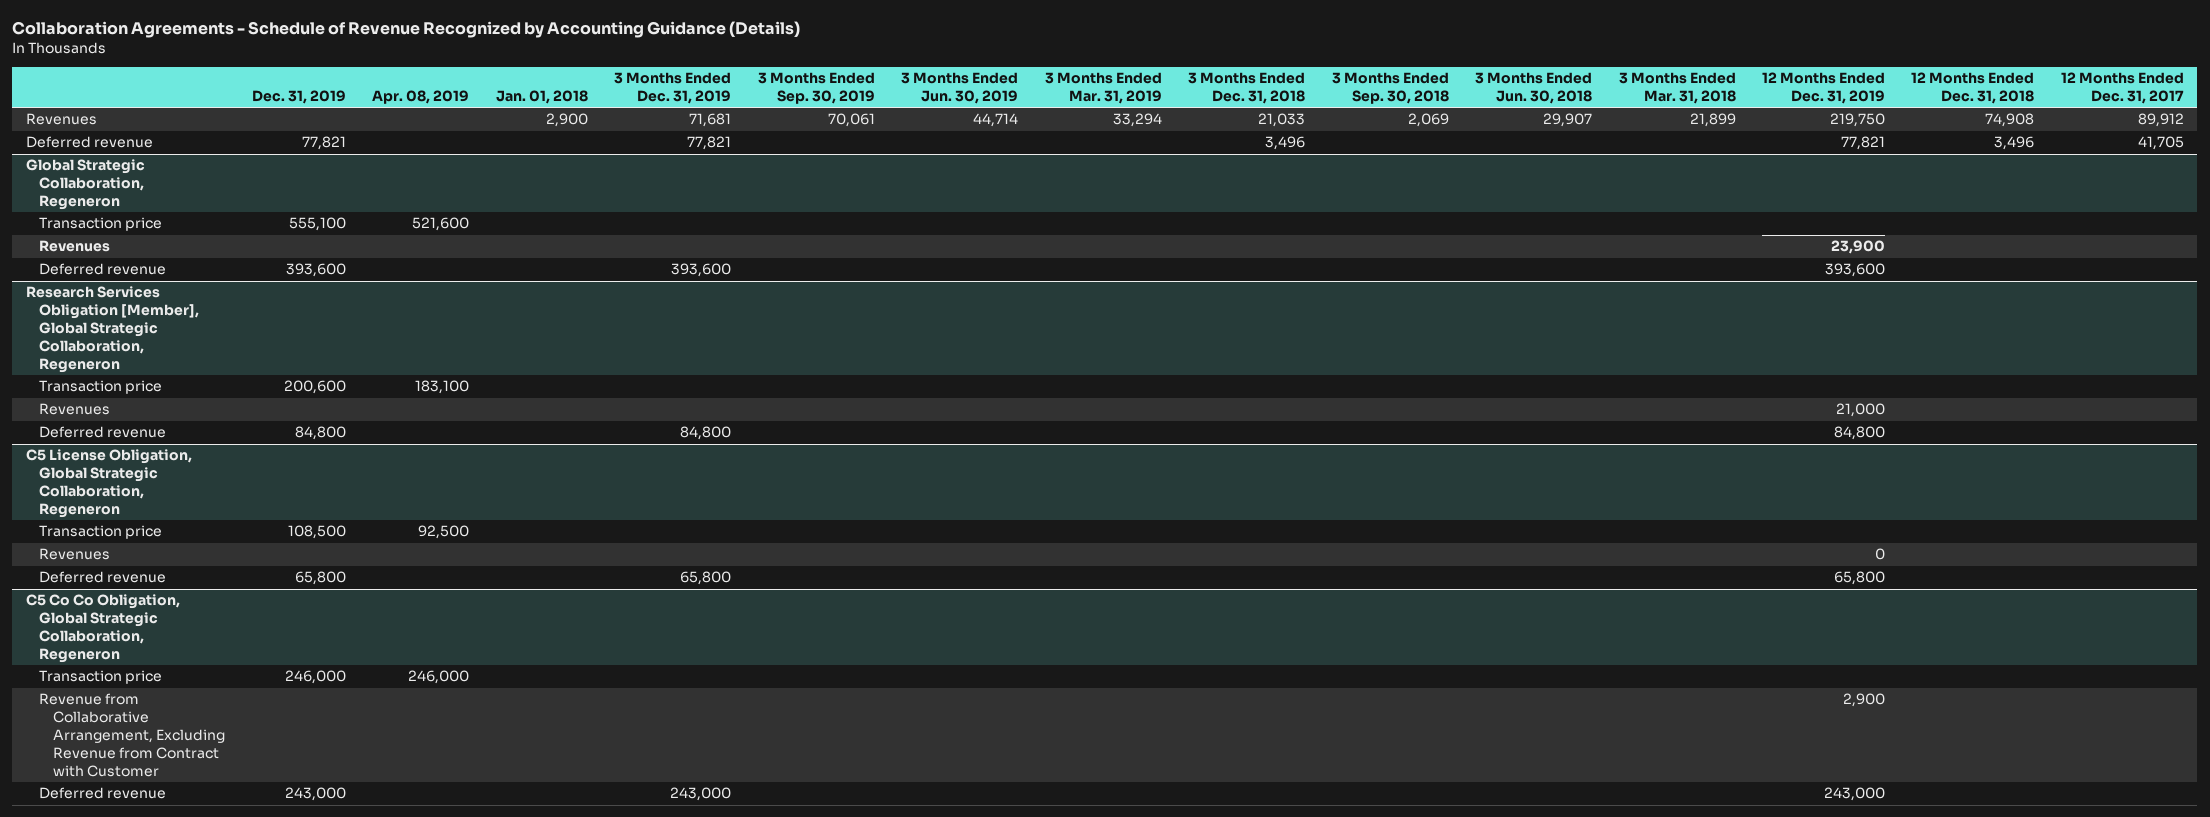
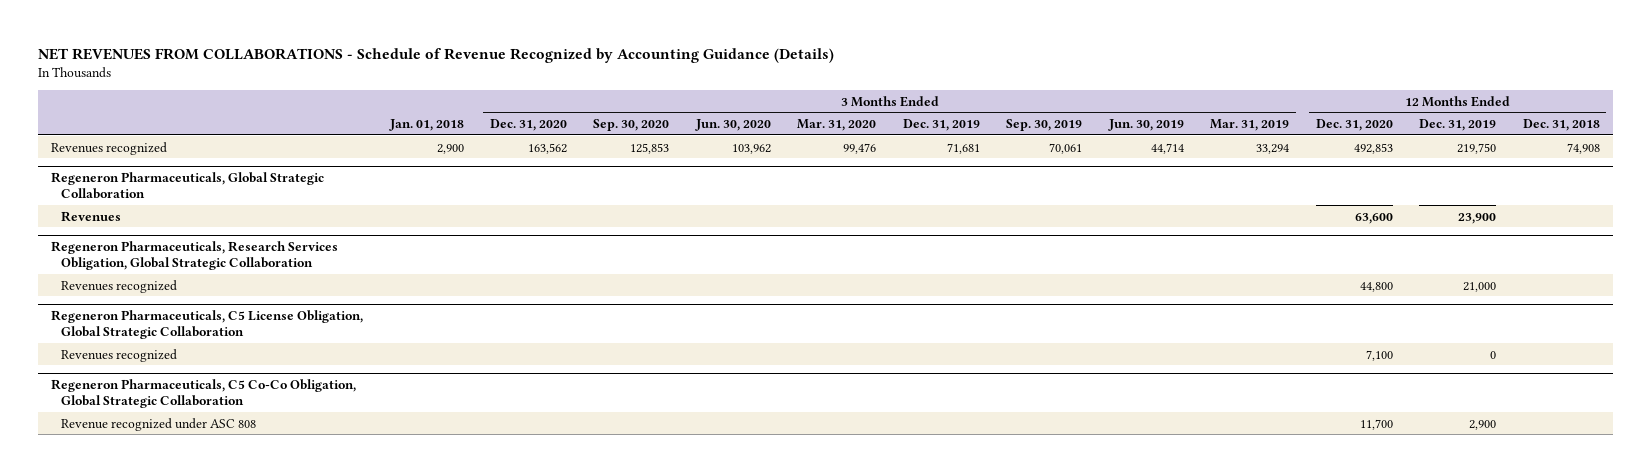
- Collaboration Agreements - Schedule of Revenue Recognized by Accounting Guidance (Details)
+ NET REVENUES FROM COLLABORATIONS - Schedule of Revenue Recognized by Accounting Guidance (Details)
- | Dec. 31, 2019 | Apr. 08, 2019 | Jan. 01, 2018 | 3 Months Ended Dec. 31, 2019 | 3 Months Ended Sep. 30, 2019 | 3 Months Ended Jun. 30, 2019 | 3 Months Ended Mar. 31, 2019 | 3 Months Ended Dec. 31, 2018 | 3 Months Ended Sep. 30, 2018 | 3 Months Ended Jun. 30, 2018 | 3 Months Ended Mar. 31, 2018 | 12 Months Ended Dec. 31, 2019 | 12 Months Ended Dec. 31, 2018 | 12 Months Ended Dec. 31, 2017
+ | Jan. 01, 2018 | 3 Months Ended Dec. 31, 2020 | 3 Months Ended Sep. 30, 2020 | 3 Months Ended Jun. 30, 2020 | 3 Months Ended Mar. 31, 2020 | 3 Months Ended Dec. 31, 2019 | 3 Months Ended Sep. 30, 2019 | 3 Months Ended Jun. 30, 2019 | 3 Months Ended Mar. 31, 2019 | 12 Months Ended Dec. 31, 2020 | 12 Months Ended Dec. 31, 2019 | 12 Months Ended Dec. 31, 2018
- Revenues | | | 2,900 | 71,681 | 70,061 | 44,714 | 33,294 | 21,033 | 2,069 | 29,907 | 21,899 | 219,750 | 74,908 | 89,912
- Deferred revenue | 77,821 | | | 77,821 | | | | 3,496 | | | | 77,821 | 3,496 | 41,705
- Global Strategic Collaboration, Regeneron
- Transaction price | 555,100 | 521,600 | | | | | | | | | | | |
+ Revenues recognized | 2,900 | 163,562 | 125,853 | 103,962 | 99,476 | 71,681 | 70,061 | 44,714 | 33,294 | 492,853 | 219,750 | 74,908
+ Regeneron Pharmaceuticals, Global Strategic Collaboration
- Deferred revenue | 393,600 | | | 393,600 | | | | | | | | 393,600 | |
- Research Services Obligation [Member], Global Strategic Collaboration, Regeneron
- Transaction price | 200,600 | 183,100 | | | | | | | | | | | |
- Revenues | | | | | | | | | | | | 21,000 | |
- Deferred revenue | 84,800 | | | 84,800 | | | | | | | | 84,800 | |
- C5 License Obligation, Global Strategic Collaboration, Regeneron
- Transaction price | 108,500 | 92,500 | | | | | | | | | | | |
- Revenues | | | | | | | | | | | | 0 | |
- Deferred revenue | 65,800 | | | 65,800 | | | | | | | | 65,800 | |
- C5 Co Co Obligation, Global Strategic Collaboration, Regeneron
- Transaction price | 246,000 | 246,000 | | | | | | | | | | | |
- Revenue from Collaborative Arrangement, Excluding Revenue from Contract with Customer | | | | | | | | | | | | 2,900 | |
- Deferred revenue | 243,000 | | | 243,000 | | | | | | | | 243,000 | |
+ Regeneron Pharmaceuticals, Research Services Obligation, Global Strategic Collaboration
+ Revenues recognized | | | | | | | | | | 44,800 | 21,000 |
+ Regeneron Pharmaceuticals, C5 License Obligation, Global Strategic Collaboration
+ Revenues recognized | | | | | | | | | | 7,100 | 0 |
+ Regeneron Pharmaceuticals, C5 Co-Co Obligation, Global Strategic Collaboration
+ Revenue recognized under ASC 808 | | | | | | | | | | 11,700 | 2,900 |

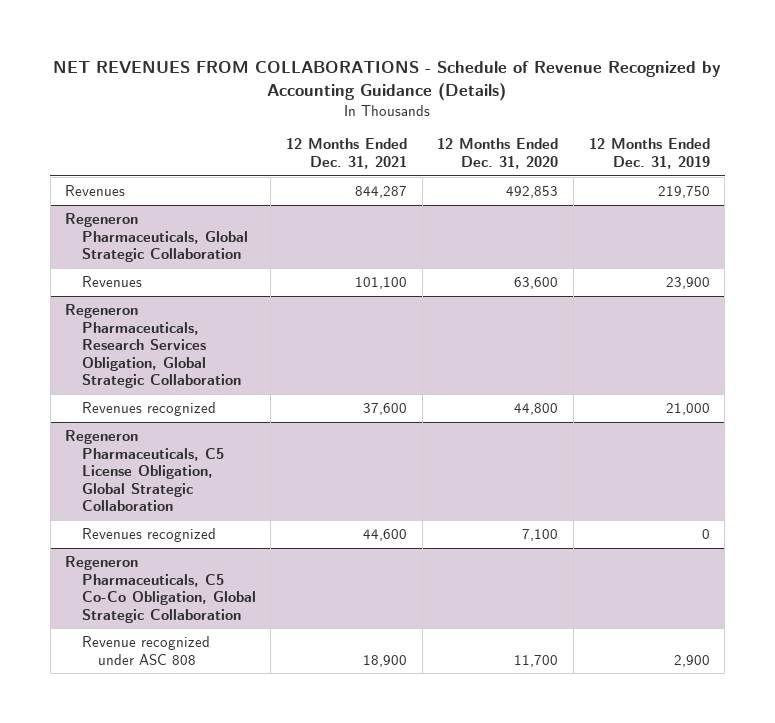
- | Jan. 01, 2018 | 3 Months Ended Dec. 31, 2020 | 3 Months Ended Sep. 30, 2020 | 3 Months Ended Jun. 30, 2020 | 3 Months Ended Mar. 31, 2020 | 3 Months Ended Dec. 31, 2019 | 3 Months Ended Sep. 30, 2019 | 3 Months Ended Jun. 30, 2019 | 3 Months Ended Mar. 31, 2019 | 12 Months Ended Dec. 31, 2020 | 12 Months Ended Dec. 31, 2019 | 12 Months Ended Dec. 31, 2018
+ | 12 Months Ended Dec. 31, 2021 | 12 Months Ended Dec. 31, 2020 | 12 Months Ended Dec. 31, 2019
- Revenues recognized | 2,900 | 163,562 | 125,853 | 103,962 | 99,476 | 71,681 | 70,061 | 44,714 | 33,294 | 492,853 | 219,750 | 74,908
+ Revenues | 844,287 | 492,853 | 219,750

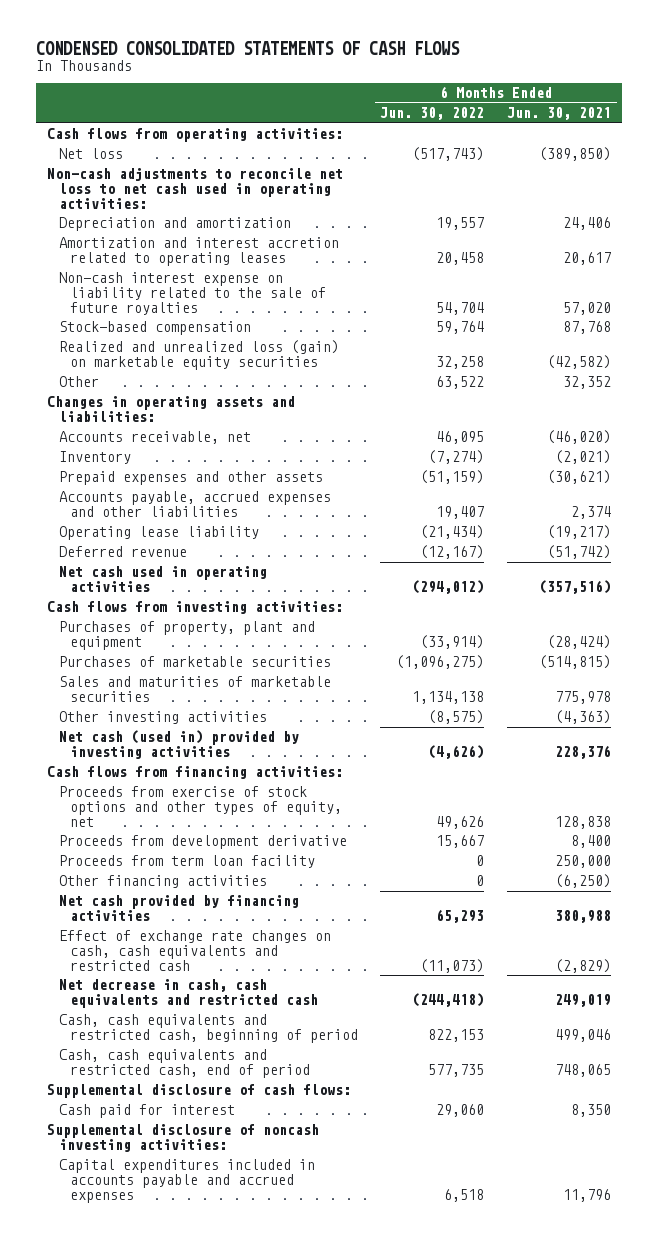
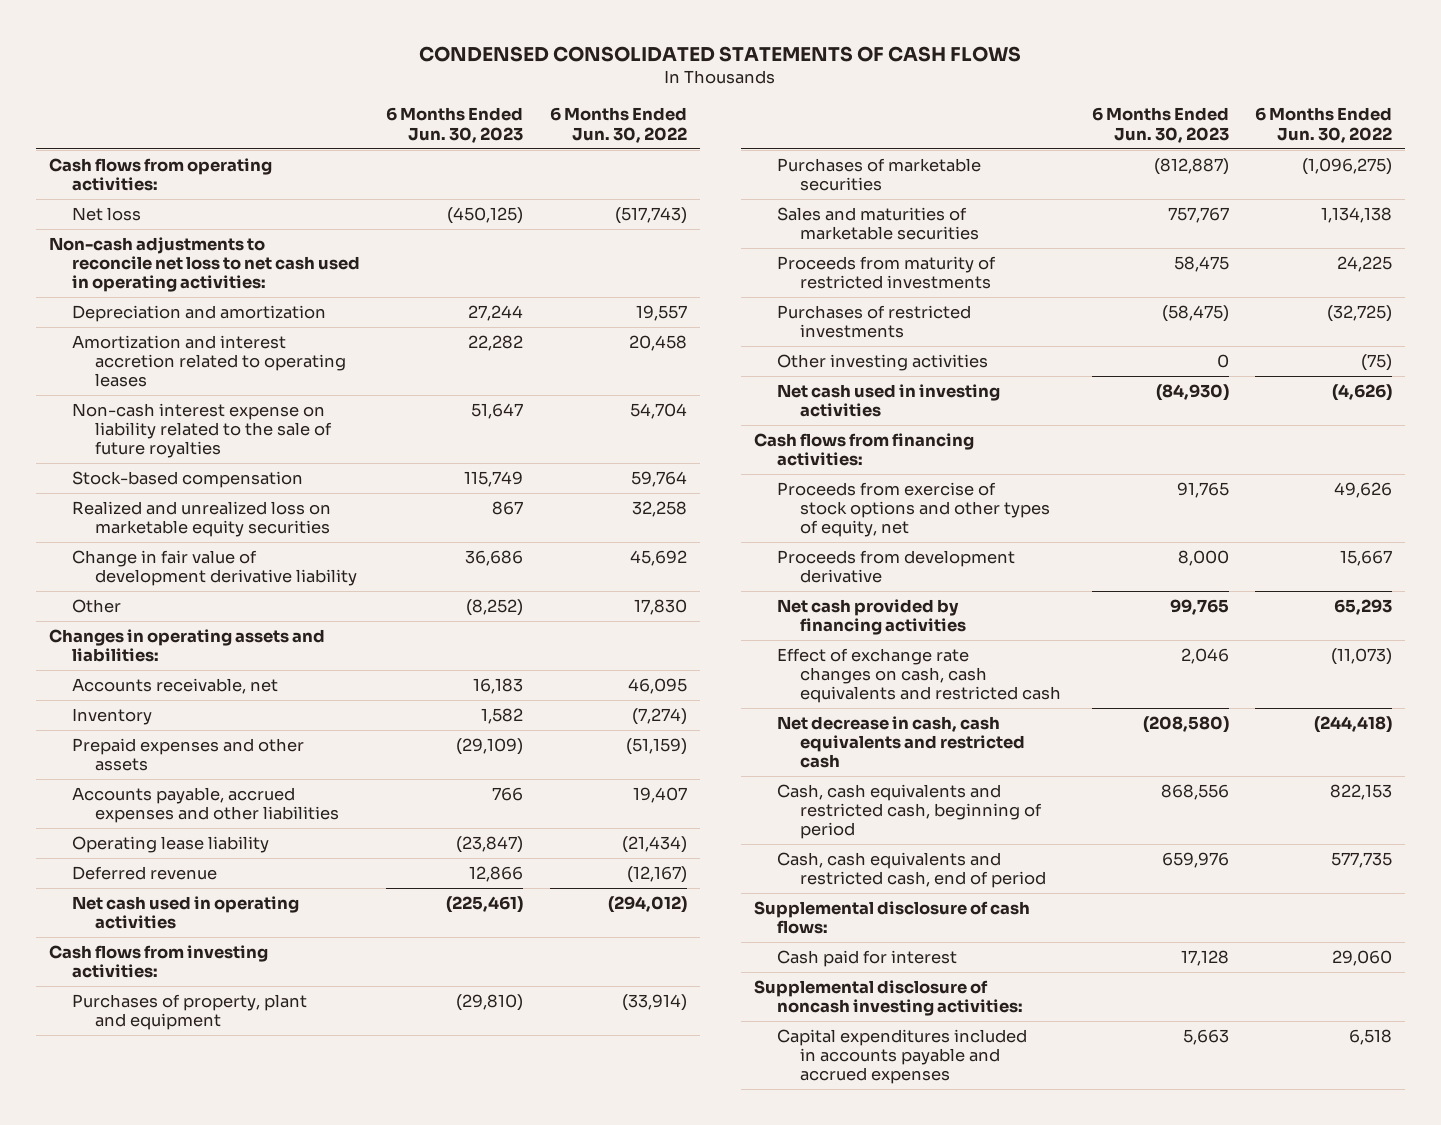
- | 6 Months Ended Jun. 30, 2022 | 6 Months Ended Jun. 30, 2021
+ | 6 Months Ended Jun. 30, 2023 | 6 Months Ended Jun. 30, 2022
- Realized and unrealized loss (gain) on marketable equity securities | 32,258 | (42,582)
- Other | 63,522 | 32,352
+ Realized and unrealized loss on marketable equity securities | 867 | 32,258
+ Change in fair value of development derivative liability | 36,686 | 45,692
+ Other | (8,252) | 17,830
- Other investing activities | (8,575) | (4,363)
- Net cash (used in) provided by investing activities | (4,626) | 228,376
+ Proceeds from maturity of restricted investments | 58,475 | 24,225
+ Purchases of restricted investments | (58,475) | (32,725)
+ Other investing activities | 0 | (75)
+ Net cash used in investing activities | (84,930) | (4,626)
- Proceeds from term loan facility | 0 | 250,000
- Other financing activities | 0 | (6,250)

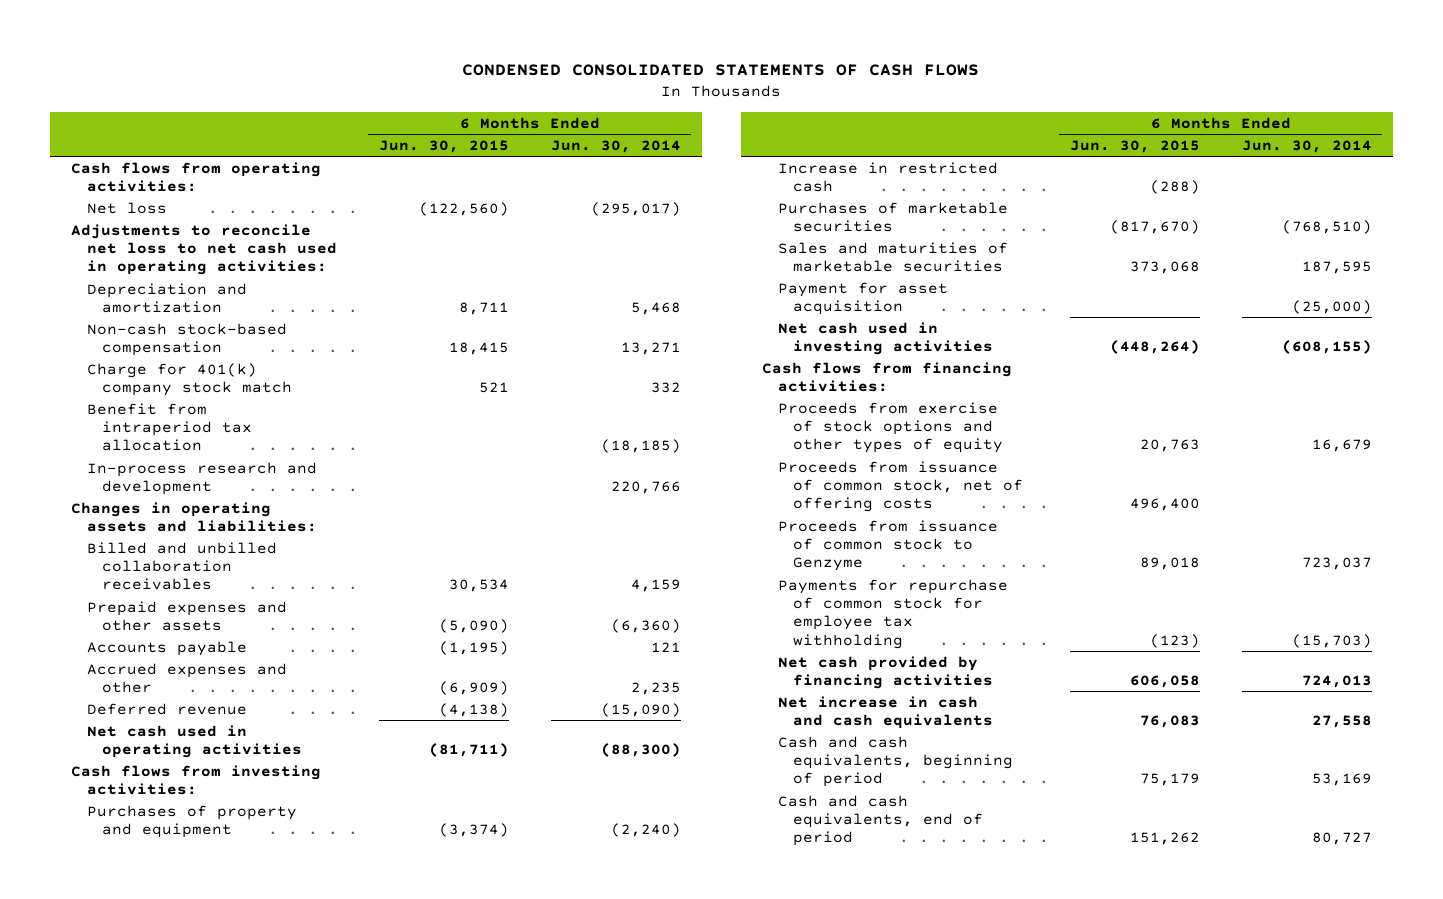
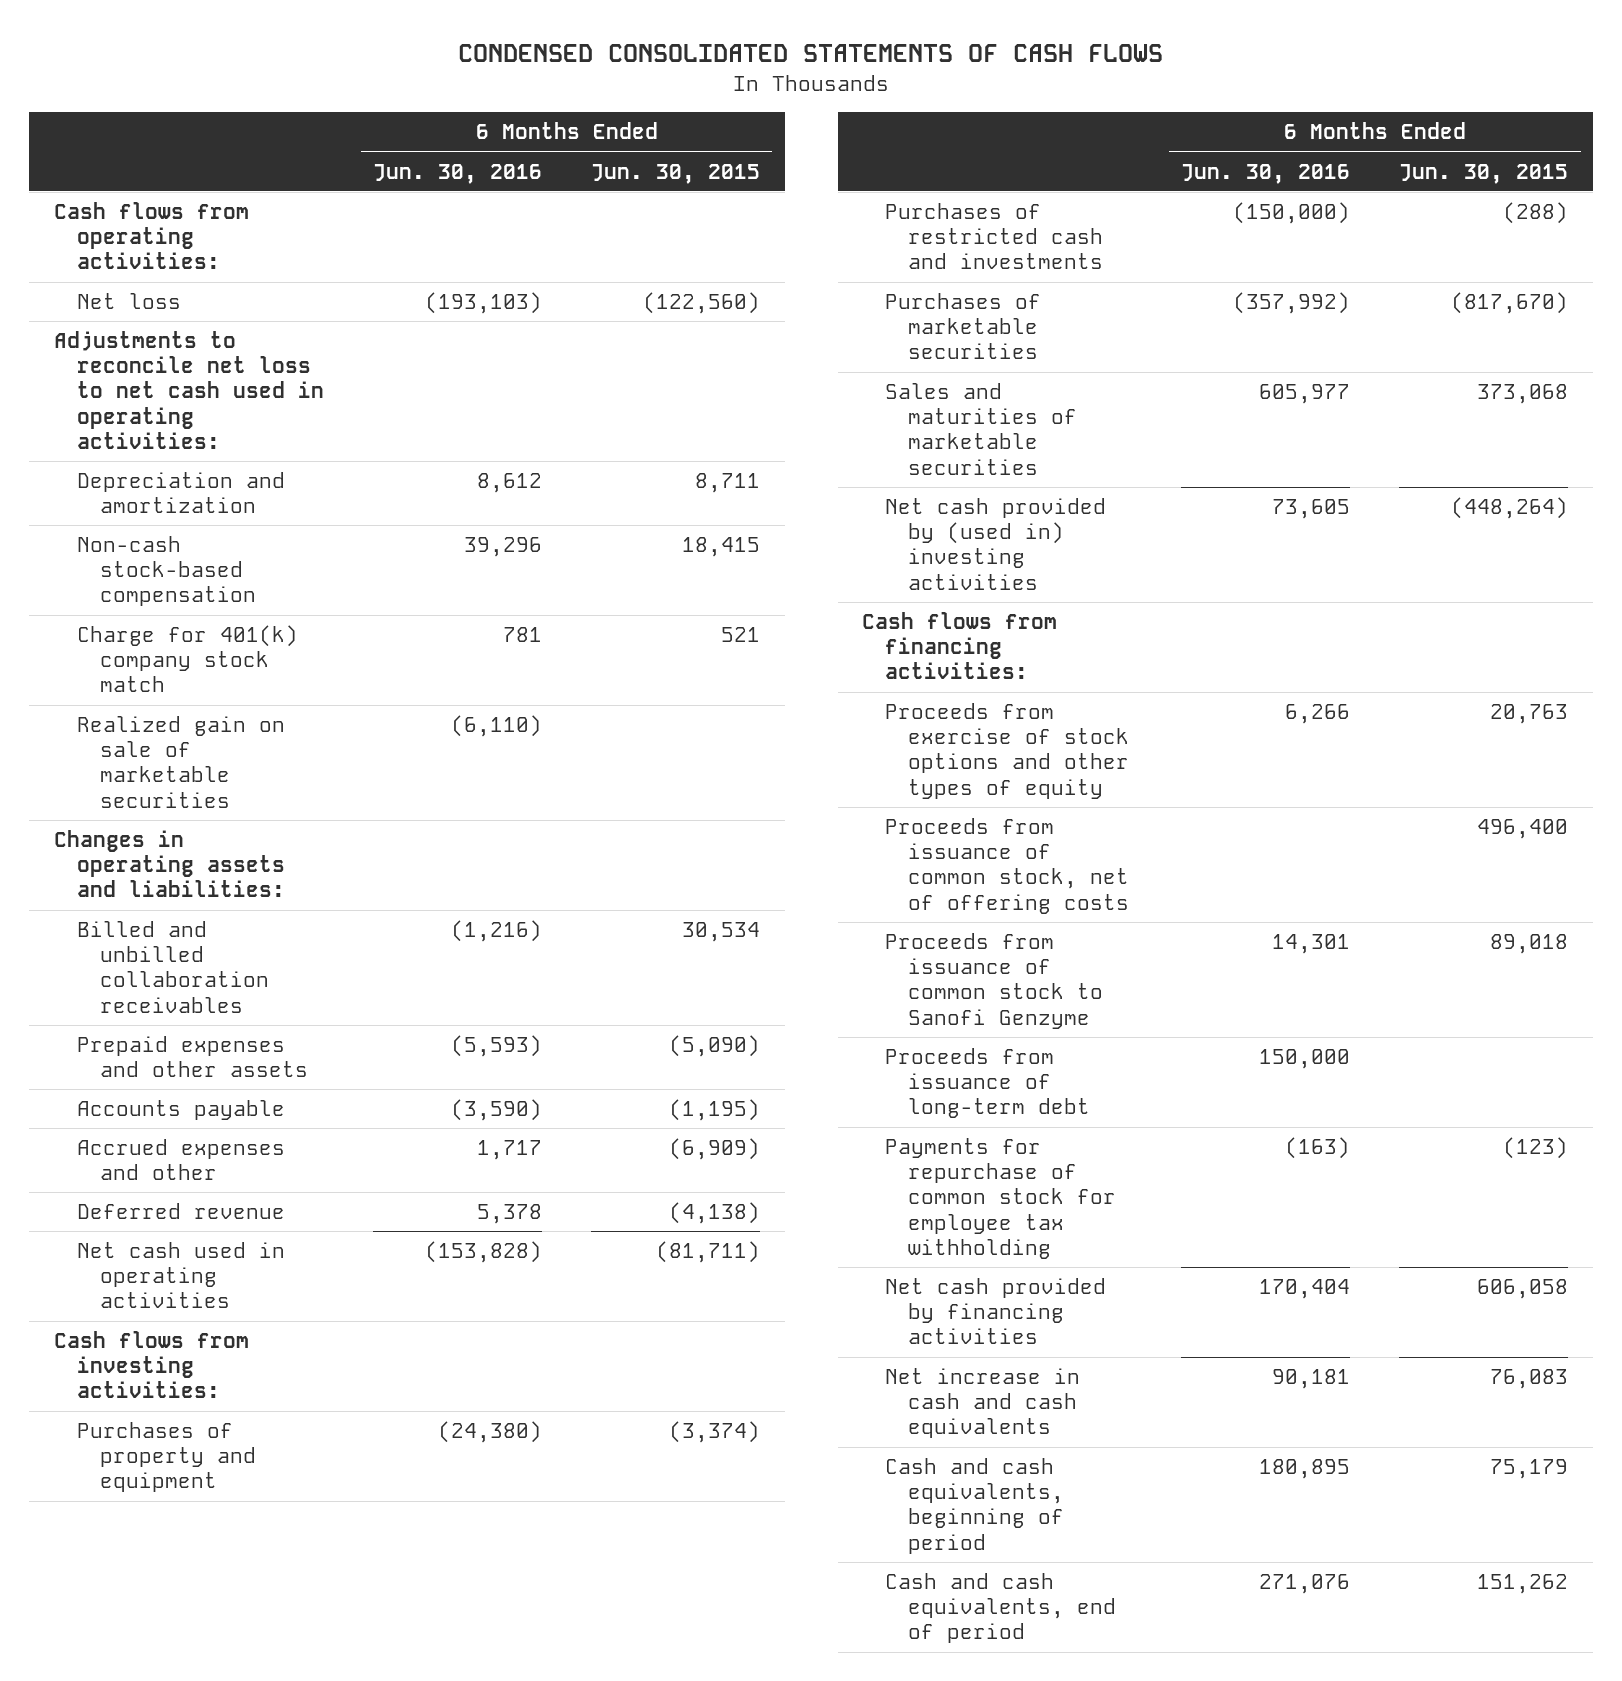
- | 6 Months Ended Jun. 30, 2015 | 6 Months Ended Jun. 30, 2014
+ | 6 Months Ended Jun. 30, 2016 | 6 Months Ended Jun. 30, 2015
- Benefit from intraperiod tax allocation | | (18,185)
- In-process research and development | | 220,766
+ Realized gain on sale of marketable securities | (6,110) |
- Increase in restricted cash | (288) |
+ Purchases of restricted cash and investments | (150,000) | (288)
- Payment for asset acquisition | | (25,000)
- Net cash used in investing activities | (448,264) | (608,155)
+ Net cash provided by (used in) investing activities | 73,605 | (448,264)
- Proceeds from issuance of common stock to Genzyme | 89,018 | 723,037
+ Proceeds from issuance of common stock to Sanofi Genzyme | 14,301 | 89,018
+ Proceeds from issuance of long-term debt | 150,000 |

